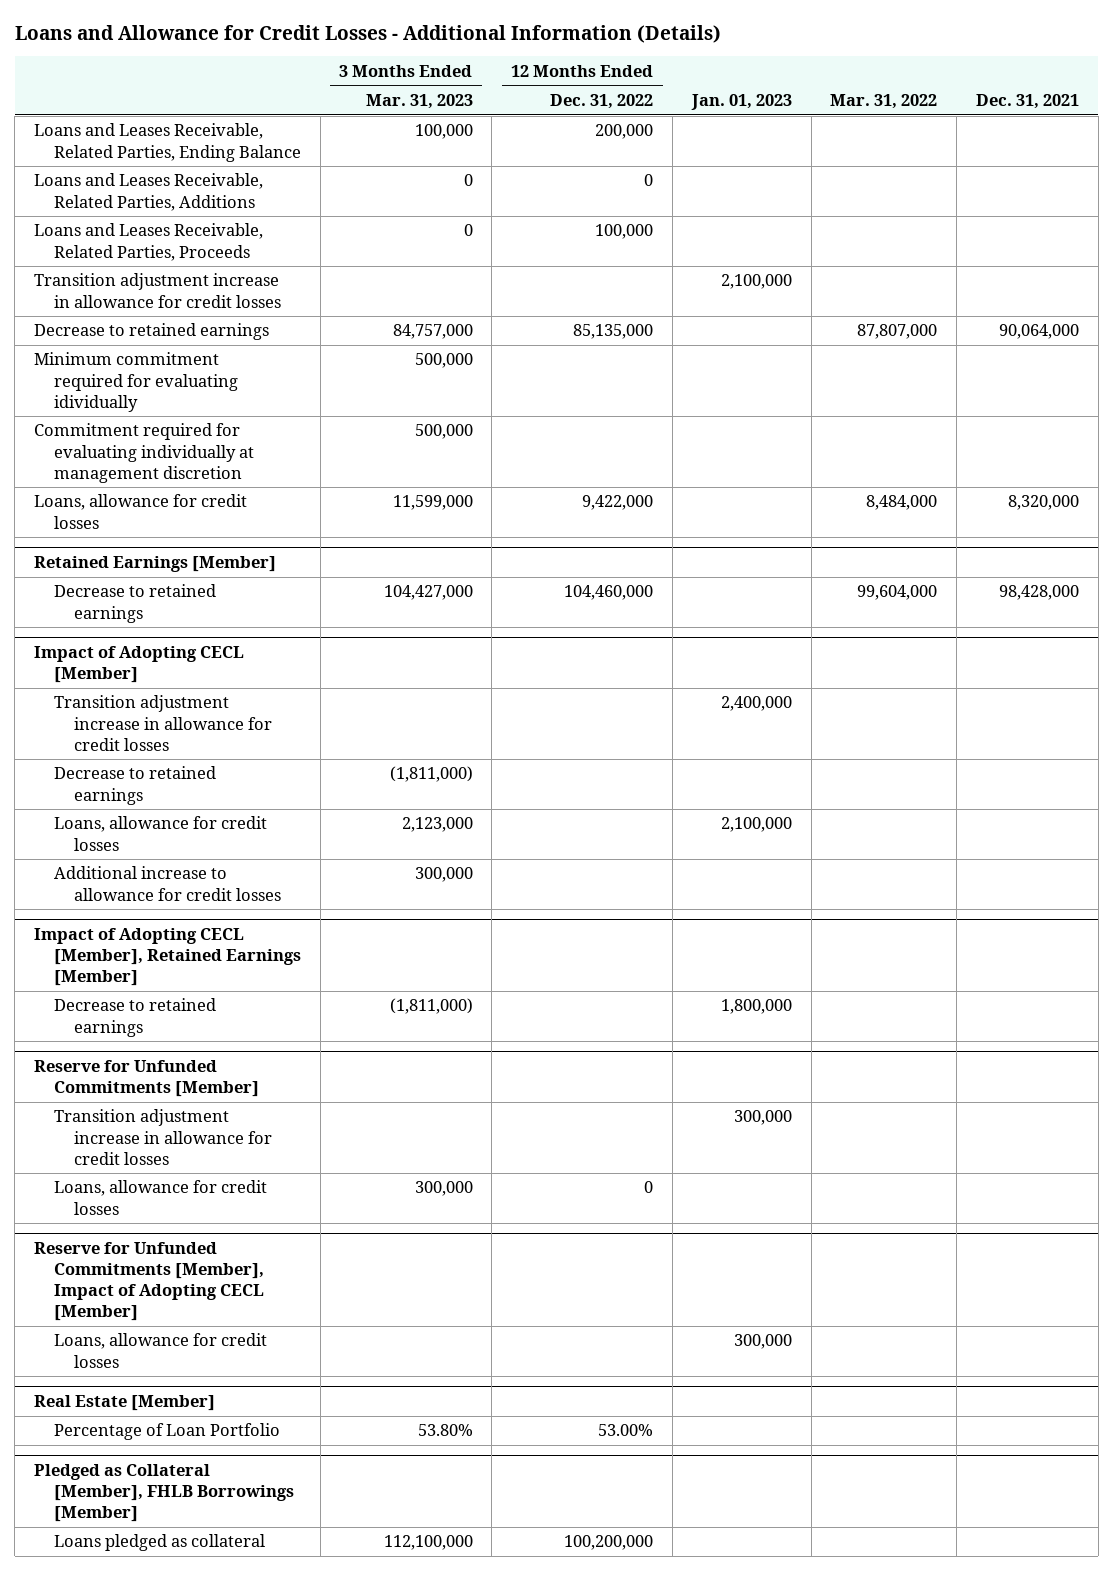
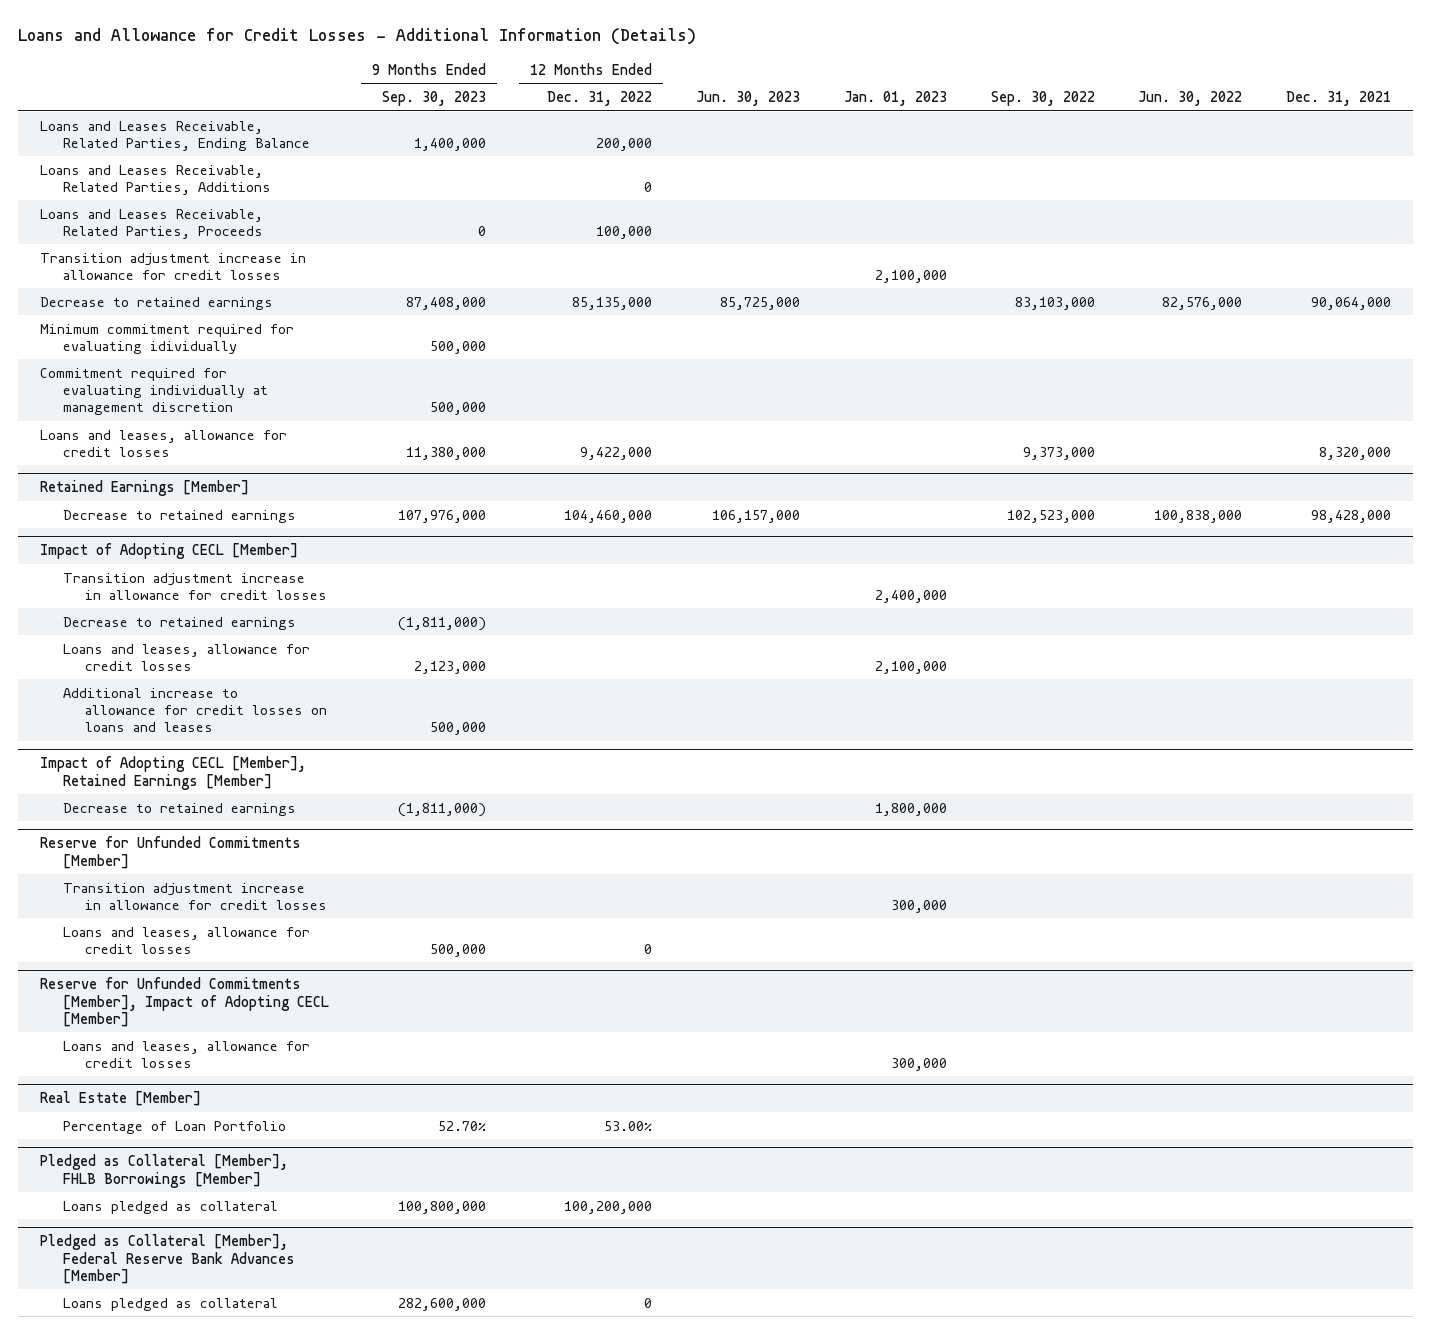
- | 3 Months Ended Mar. 31, 2023 | 12 Months Ended Dec. 31, 2022 | Jan. 01, 2023 | Mar. 31, 2022 | Dec. 31, 2021
+ | 9 Months Ended Sep. 30, 2023 | 12 Months Ended Dec. 31, 2022 | Jun. 30, 2023 | Jan. 01, 2023 | Sep. 30, 2022 | Jun. 30, 2022 | Dec. 31, 2021
- Loans, allowance for credit losses | 11,599,000 | 9,422,000 | | 8,484,000 | 8,320,000
+ Loans and leases, allowance for credit losses | 11,380,000 | 9,422,000 | | | 9,373,000 | | 8,320,000
@ Impact of Adopting CECL [Member]
- Loans, allowance for credit losses | 2,123,000 | | 2,100,000 | |
- Additional increase to allowance for credit losses | 300,000 | | | |
+ Loans and leases, allowance for credit losses | 2,123,000 | | | 2,100,000 | | |
+ Additional increase to allowance for credit losses on loans and leases | 500,000 | | | | | |
@ Reserve for Unfunded Commitments [Member]
- Loans, allowance for credit losses | 300,000 | 0 | | |
+ Loans and leases, allowance for credit losses | 500,000 | 0 | | | | |
@ Reserve for Unfunded Commitments [Member], Impact of Adopting CECL [Member]
- Loans, allowance for credit losses | | | 300,000 | |
+ Loans and leases, allowance for credit losses | | | | 300,000 | | |
+ Pledged as Collateral [Member], Federal Reserve Bank Advances [Member]
+ Loans pledged as collateral | 282,600,000 | 0 | | | | |

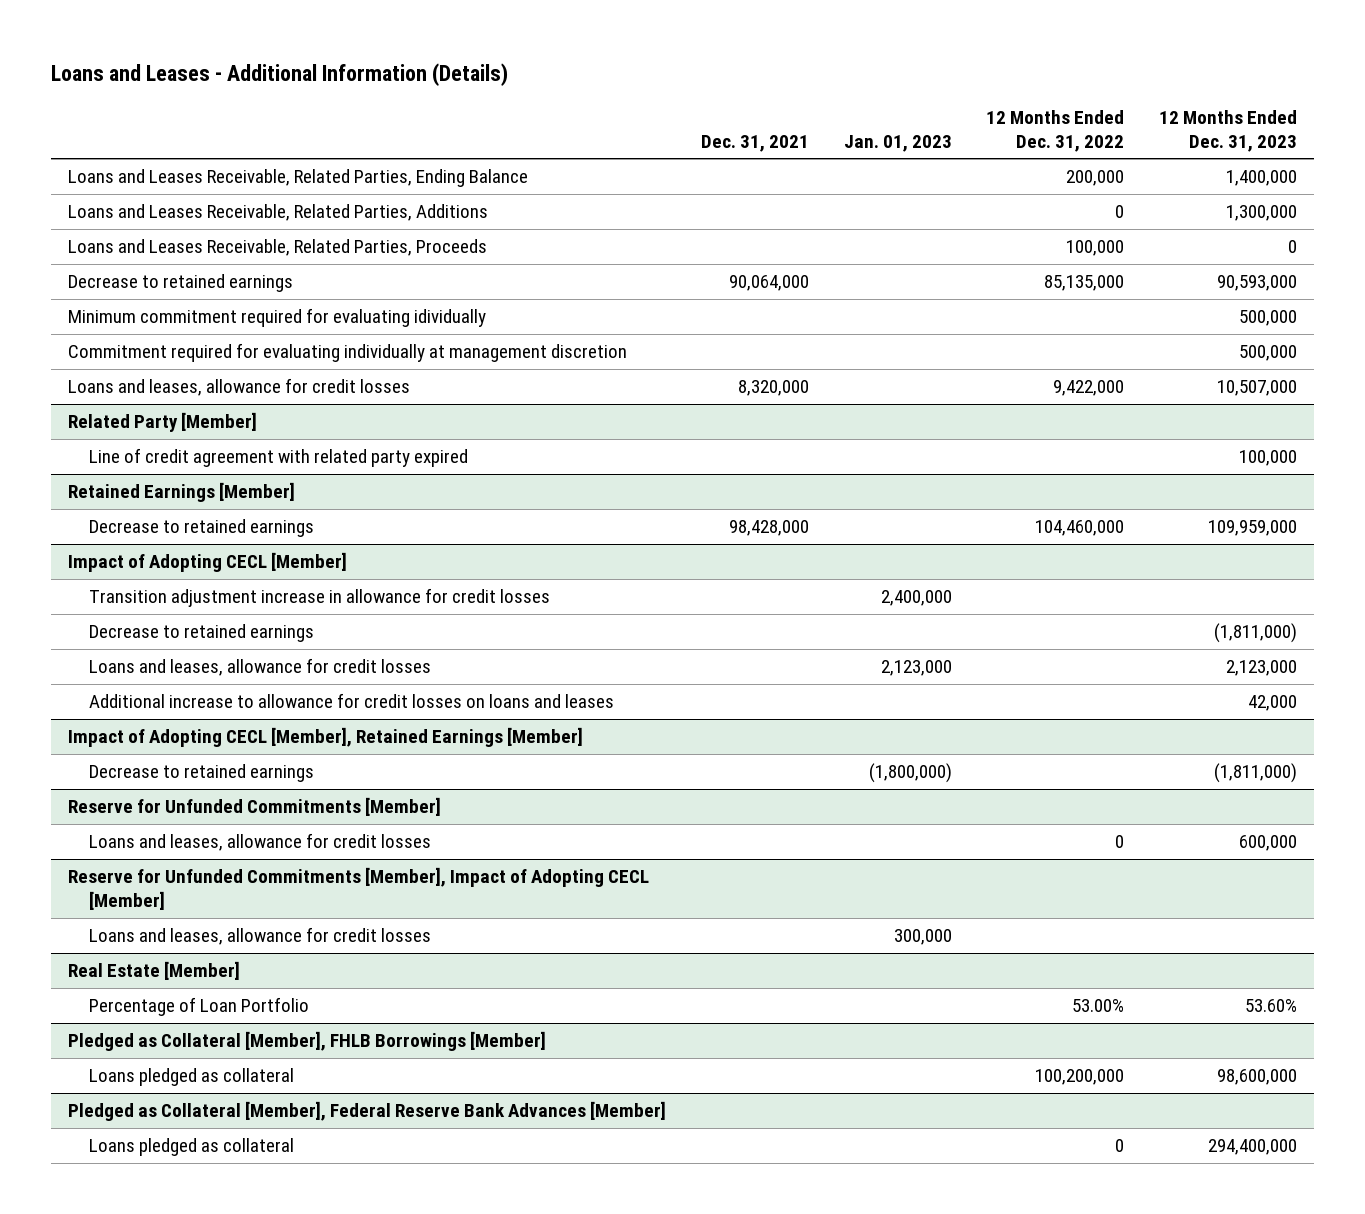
- Loans and Allowance for Credit Losses - Additional Information (Details)
+ Loans and Leases - Additional Information (Details)
- | 9 Months Ended Sep. 30, 2023 | 12 Months Ended Dec. 31, 2022 | Jun. 30, 2023 | Jan. 01, 2023 | Sep. 30, 2022 | Jun. 30, 2022 | Dec. 31, 2021
+ | Dec. 31, 2021 | Jan. 01, 2023 | 12 Months Ended Dec. 31, 2022 | 12 Months Ended Dec. 31, 2023
- Transition adjustment increase in allowance for credit losses | | | | 2,100,000 | | |
+ Related Party [Member]
+ Line of credit agreement with related party expired | | | | 100,000
@ Impact of Adopting CECL [Member]
- Loans and leases, allowance for credit losses | 2,123,000 | | | 2,100,000 | | |
+ Loans and leases, allowance for credit losses | | 2,123,000 | | 2,123,000
@ Impact of Adopting CECL [Member], Retained Earnings [Member]
- Decrease to retained earnings | (1,811,000) | | | 1,800,000 | | |
+ Decrease to retained earnings | | (1,800,000) | | (1,811,000)
@ Reserve for Unfunded Commitments [Member]
- Transition adjustment increase in allowance for credit losses | | | | 300,000 | | |

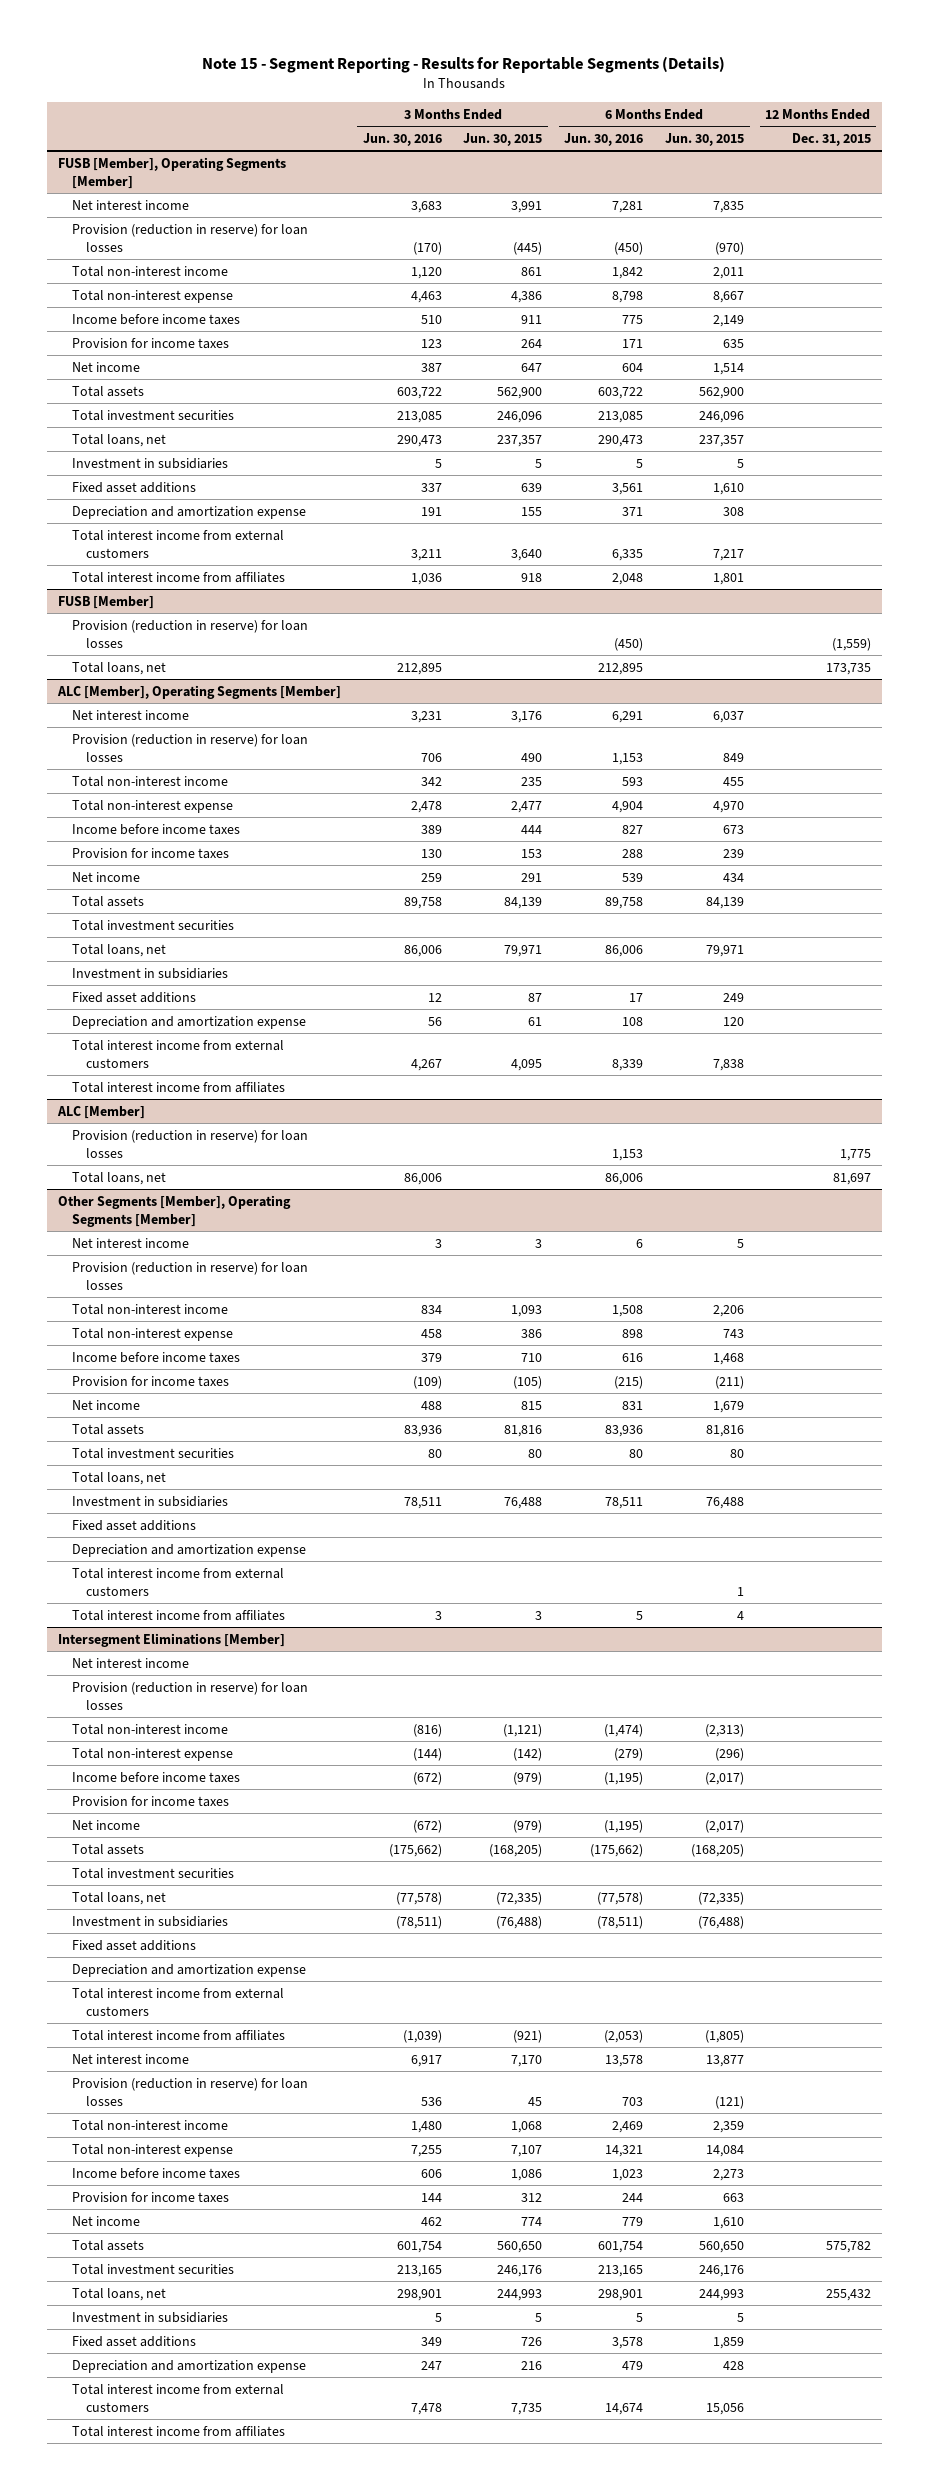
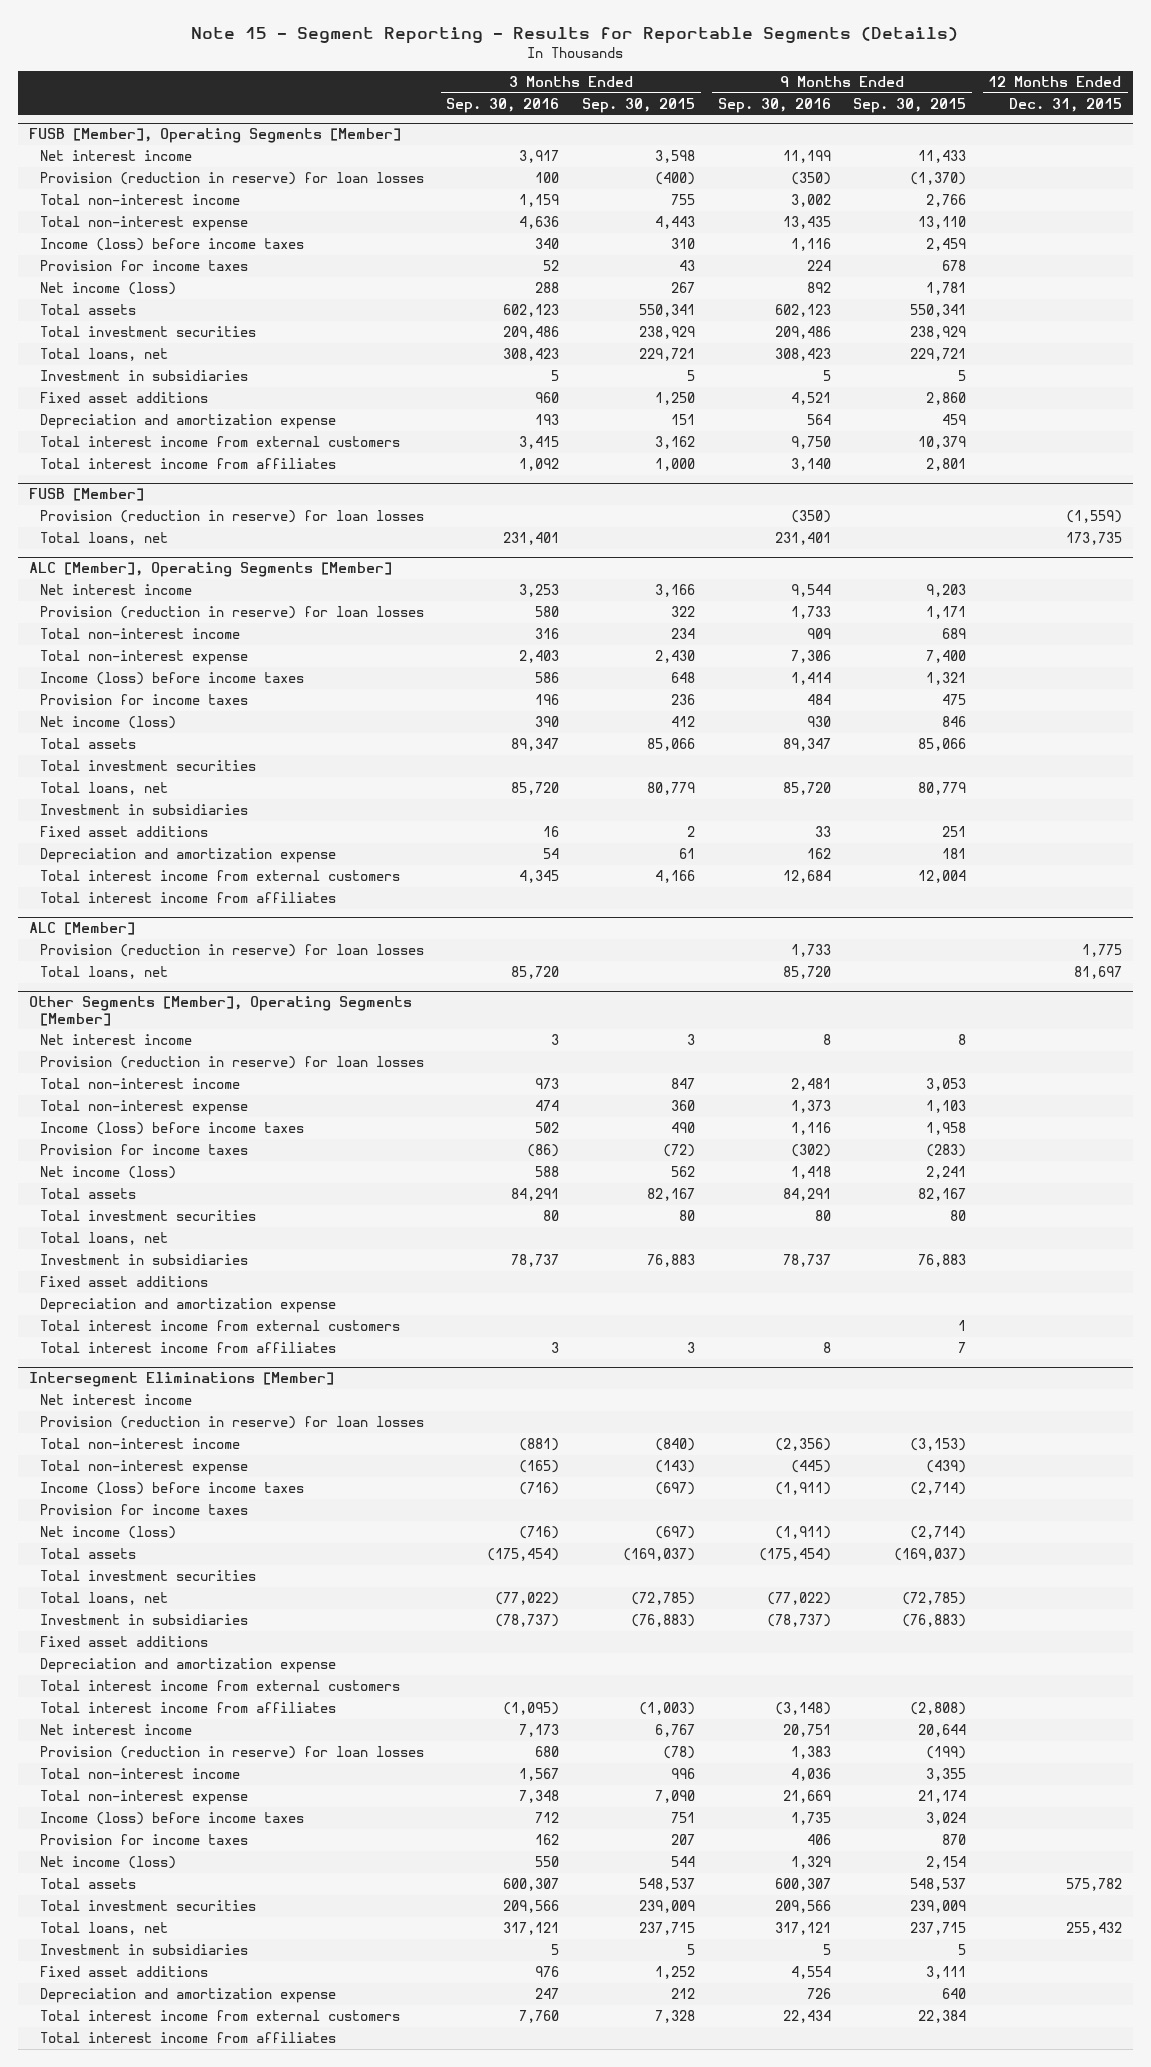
- | 3 Months Ended Jun. 30, 2016 | 3 Months Ended Jun. 30, 2015 | 6 Months Ended Jun. 30, 2016 | 6 Months Ended Jun. 30, 2015 | 12 Months Ended Dec. 31, 2015
+ | 3 Months Ended Sep. 30, 2016 | 3 Months Ended Sep. 30, 2015 | 9 Months Ended Sep. 30, 2016 | 9 Months Ended Sep. 30, 2015 | 12 Months Ended Dec. 31, 2015
@ FUSB [Member], Operating Segments [Member]
- Income before income taxes | 510 | 911 | 775 | 2,149 |
+ Income (loss) before income taxes | 340 | 310 | 1,116 | 2,459 |
- Net income | 387 | 647 | 604 | 1,514 |
+ Net income (loss) | 288 | 267 | 892 | 1,781 |
@ ALC [Member], Operating Segments [Member]
- Income before income taxes | 389 | 444 | 827 | 673 |
+ Income (loss) before income taxes | 586 | 648 | 1,414 | 1,321 |
- Net income | 259 | 291 | 539 | 434 |
+ Net income (loss) | 390 | 412 | 930 | 846 |
@ Other Segments [Member], Operating Segments [Member]
- Income before income taxes | 379 | 710 | 616 | 1,468 |
+ Income (loss) before income taxes | 502 | 490 | 1,116 | 1,958 |
- Net income | 488 | 815 | 831 | 1,679 |
+ Net income (loss) | 588 | 562 | 1,418 | 2,241 |
@ Intersegment Eliminations [Member]
- Income before income taxes | (672) | (979) | (1,195) | (2,017) |
+ Income (loss) before income taxes | (716) | (697) | (1,911) | (2,714) |
- Net income | (672) | (979) | (1,195) | (2,017) |
+ Net income (loss) | (716) | (697) | (1,911) | (2,714) |
- Income before income taxes | 606 | 1,086 | 1,023 | 2,273 |
+ Income (loss) before income taxes | 712 | 751 | 1,735 | 3,024 |
- Net income | 462 | 774 | 779 | 1,610 |
+ Net income (loss) | 550 | 544 | 1,329 | 2,154 |

